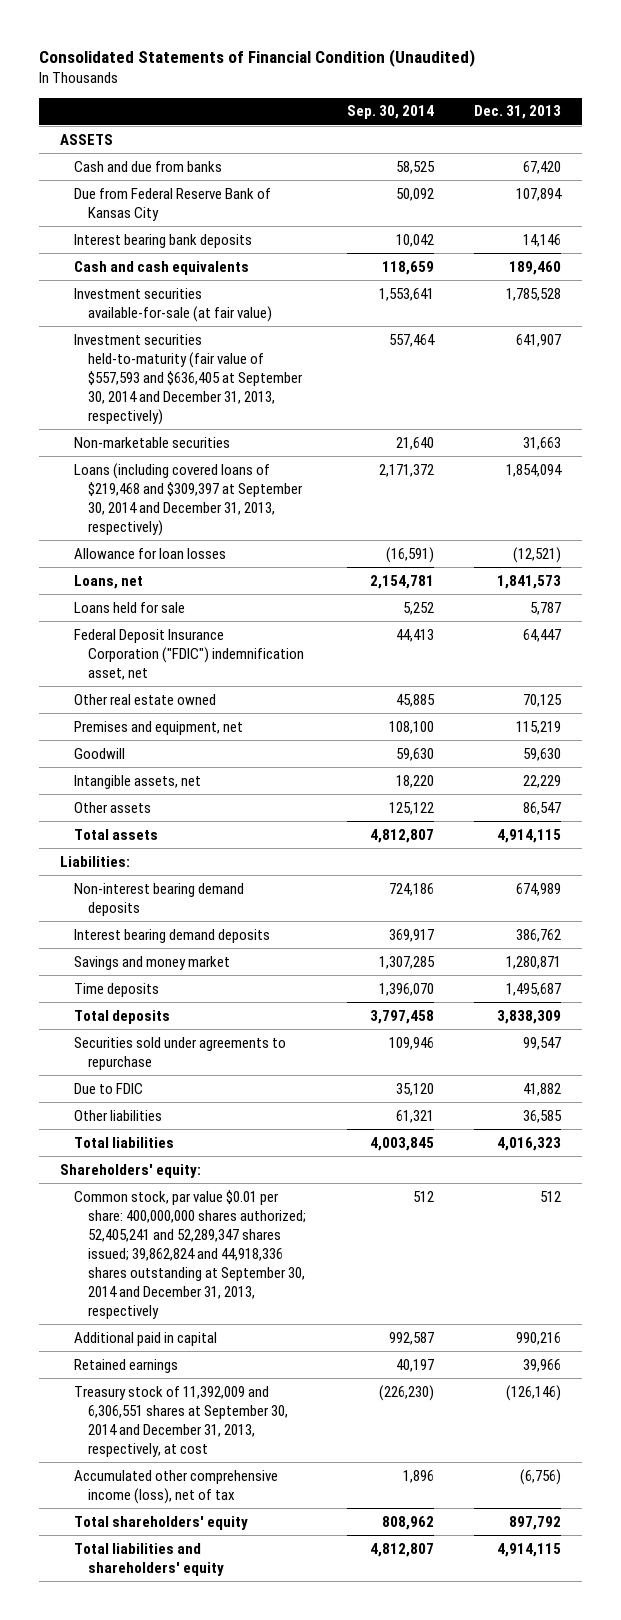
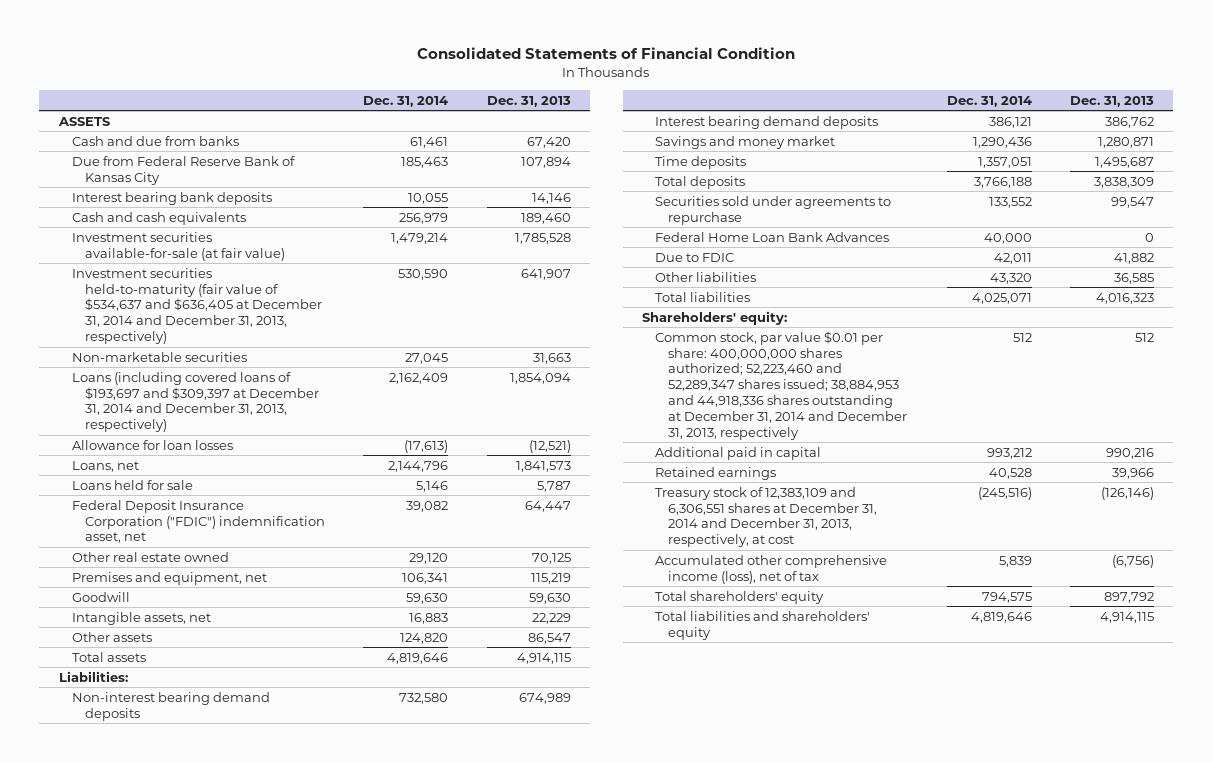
- Consolidated Statements of Financial Condition (Unaudited)
+ Consolidated Statements of Financial Condition
- | Sep. 30, 2014 | Dec. 31, 2013
+ | Dec. 31, 2014 | Dec. 31, 2013
- Investment securities held-to-maturity (fair value of $557,593 and $636,405 at September 30, 2014 and December 31, 2013, respectively) | 557,464 | 641,907
+ Investment securities held-to-maturity (fair value of $534,637 and $636,405 at December 31, 2014 and December 31, 2013, respectively) | 530,590 | 641,907
- Loans (including covered loans of $219,468 and $309,397 at September 30, 2014 and December 31, 2013, respectively) | 2,171,372 | 1,854,094
+ Loans (including covered loans of $193,697 and $309,397 at December 31, 2014 and December 31, 2013, respectively) | 2,162,409 | 1,854,094
+ Federal Home Loan Bank Advances | 40,000 | 0
- Common stock, par value $0.01 per share: 400,000,000 shares authorized; 52,405,241 and 52,289,347 shares issued; 39,862,824 and 44,918,336 shares outstanding at September 30, 2014 and December 31, 2013, respectively | 512 | 512
+ Common stock, par value $0.01 per share: 400,000,000 shares authorized; 52,223,460 and 52,289,347 shares issued; 38,884,953 and 44,918,336 shares outstanding at December 31, 2014 and December 31, 2013, respectively | 512 | 512
- Treasury stock of 11,392,009 and 6,306,551 shares at September 30, 2014 and December 31, 2013, respectively, at cost | (226,230) | (126,146)
+ Treasury stock of 12,383,109 and 6,306,551 shares at December 31, 2014 and December 31, 2013, respectively, at cost | (245,516) | (126,146)

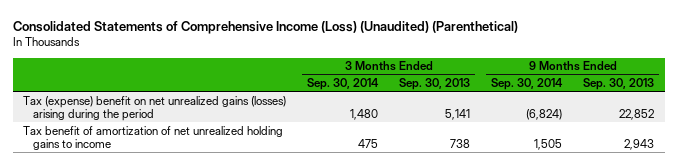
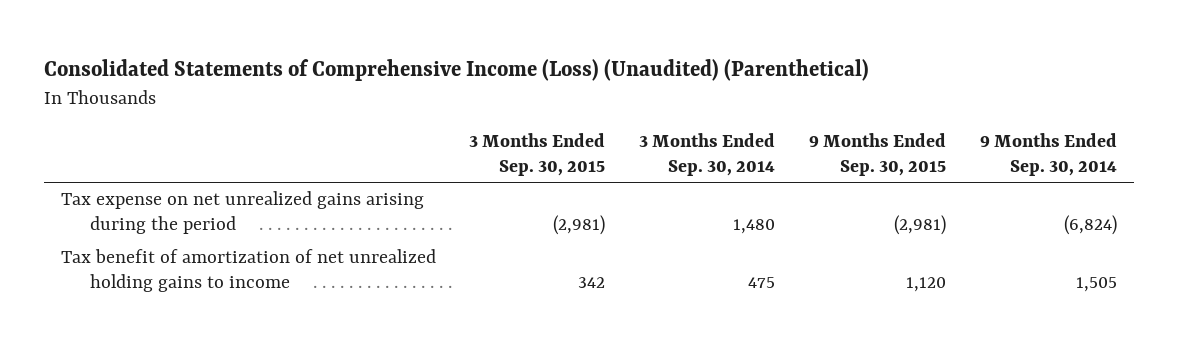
- | 3 Months Ended Sep. 30, 2014 | 3 Months Ended Sep. 30, 2013 | 9 Months Ended Sep. 30, 2014 | 9 Months Ended Sep. 30, 2013
+ | 3 Months Ended Sep. 30, 2015 | 3 Months Ended Sep. 30, 2014 | 9 Months Ended Sep. 30, 2015 | 9 Months Ended Sep. 30, 2014
- Tax (expense) benefit on net unrealized gains (losses) arising during the period | 1,480 | 5,141 | (6,824) | 22,852
+ Tax expense on net unrealized gains arising during the period | (2,981) | 1,480 | (2,981) | (6,824)

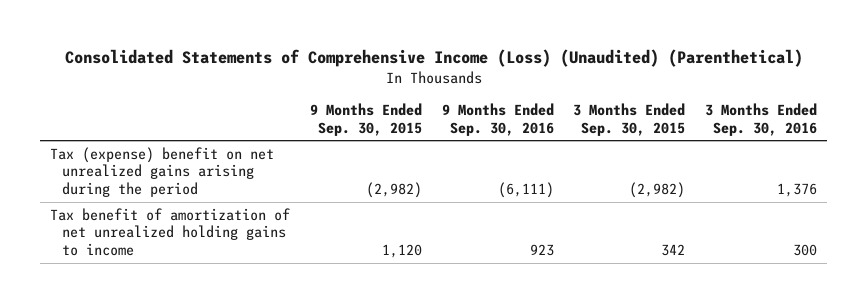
- | 3 Months Ended Sep. 30, 2015 | 3 Months Ended Sep. 30, 2014 | 9 Months Ended Sep. 30, 2015 | 9 Months Ended Sep. 30, 2014
+ | 9 Months Ended Sep. 30, 2015 | 9 Months Ended Sep. 30, 2016 | 3 Months Ended Sep. 30, 2015 | 3 Months Ended Sep. 30, 2016
- Tax expense on net unrealized gains arising during the period | (2,981) | 1,480 | (2,981) | (6,824)
+ Tax (expense) benefit on net unrealized gains arising during the period | (2,982) | (6,111) | (2,982) | 1,376

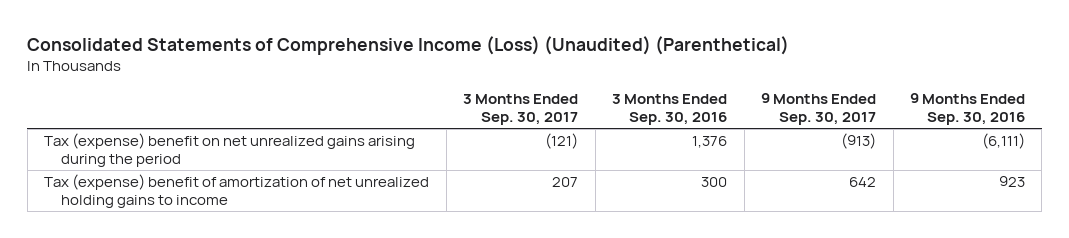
- | 9 Months Ended Sep. 30, 2015 | 9 Months Ended Sep. 30, 2016 | 3 Months Ended Sep. 30, 2015 | 3 Months Ended Sep. 30, 2016
+ | 3 Months Ended Sep. 30, 2017 | 3 Months Ended Sep. 30, 2016 | 9 Months Ended Sep. 30, 2017 | 9 Months Ended Sep. 30, 2016
- Tax benefit of amortization of net unrealized holding gains to income | 1,120 | 923 | 342 | 300
+ Tax (expense) benefit of amortization of net unrealized holding gains to income | 207 | 300 | 642 | 923

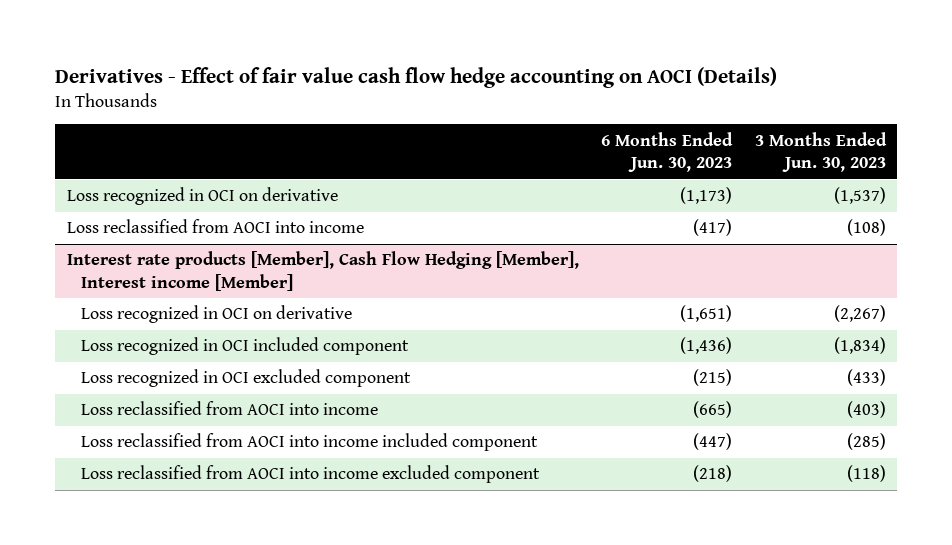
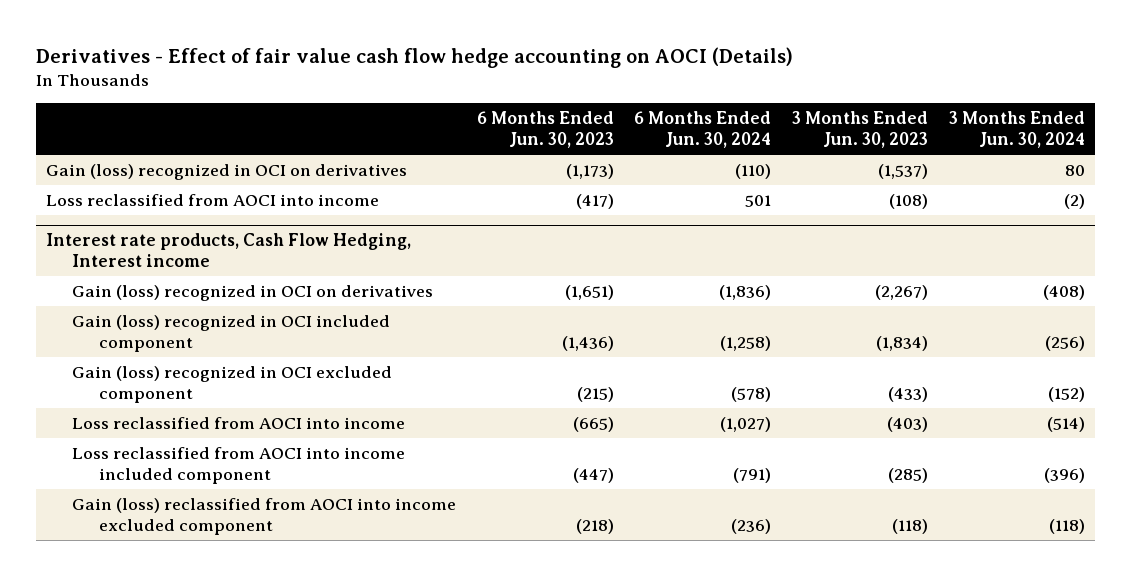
- | 6 Months Ended Jun. 30, 2023 | 3 Months Ended Jun. 30, 2023
+ | 6 Months Ended Jun. 30, 2023 | 6 Months Ended Jun. 30, 2024 | 3 Months Ended Jun. 30, 2023 | 3 Months Ended Jun. 30, 2024
- Loss recognized in OCI on derivative | (1,173) | (1,537)
+ Gain (loss) recognized in OCI on derivatives | (1,173) | (110) | (1,537) | 80
- Interest rate products [Member], Cash Flow Hedging [Member], Interest income [Member]
- Loss recognized in OCI on derivative | (1,651) | (2,267)
- Loss recognized in OCI included component | (1,436) | (1,834)
- Loss recognized in OCI excluded component | (215) | (433)
+ Interest rate products, Cash Flow Hedging, Interest income
+ Gain (loss) recognized in OCI on derivatives | (1,651) | (1,836) | (2,267) | (408)
+ Gain (loss) recognized in OCI included component | (1,436) | (1,258) | (1,834) | (256)
+ Gain (loss) recognized in OCI excluded component | (215) | (578) | (433) | (152)
- Loss reclassified from AOCI into income excluded component | (218) | (118)
+ Gain (loss) reclassified from AOCI into income excluded component | (218) | (236) | (118) | (118)

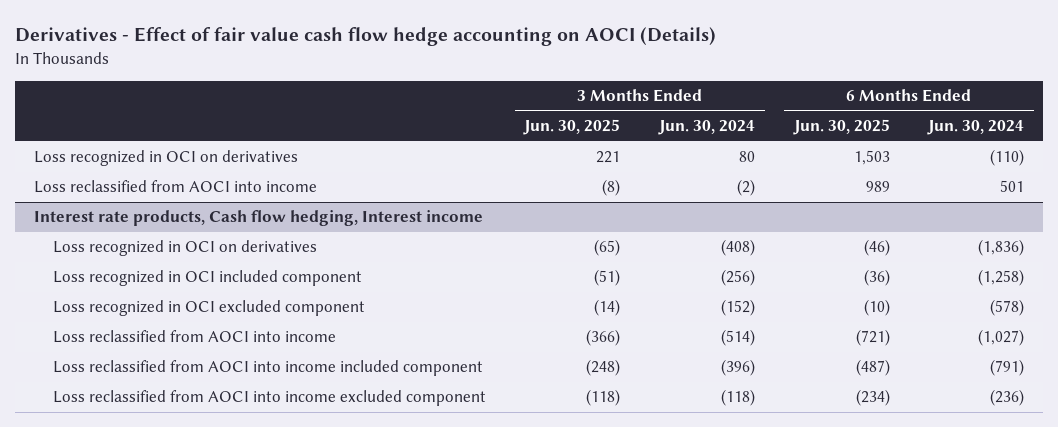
- | 6 Months Ended Jun. 30, 2023 | 6 Months Ended Jun. 30, 2024 | 3 Months Ended Jun. 30, 2023 | 3 Months Ended Jun. 30, 2024
+ | 3 Months Ended Jun. 30, 2025 | 3 Months Ended Jun. 30, 2024 | 6 Months Ended Jun. 30, 2025 | 6 Months Ended Jun. 30, 2024
- Gain (loss) recognized in OCI on derivatives | (1,173) | (110) | (1,537) | 80
+ Loss recognized in OCI on derivatives | 221 | 80 | 1,503 | (110)
- Interest rate products, Cash Flow Hedging, Interest income
- Gain (loss) recognized in OCI on derivatives | (1,651) | (1,836) | (2,267) | (408)
- Gain (loss) recognized in OCI included component | (1,436) | (1,258) | (1,834) | (256)
- Gain (loss) recognized in OCI excluded component | (215) | (578) | (433) | (152)
+ Interest rate products, Cash flow hedging, Interest income
+ Loss recognized in OCI on derivatives | (65) | (408) | (46) | (1,836)
+ Loss recognized in OCI included component | (51) | (256) | (36) | (1,258)
+ Loss recognized in OCI excluded component | (14) | (152) | (10) | (578)
- Gain (loss) reclassified from AOCI into income excluded component | (218) | (236) | (118) | (118)
+ Loss reclassified from AOCI into income excluded component | (118) | (118) | (234) | (236)

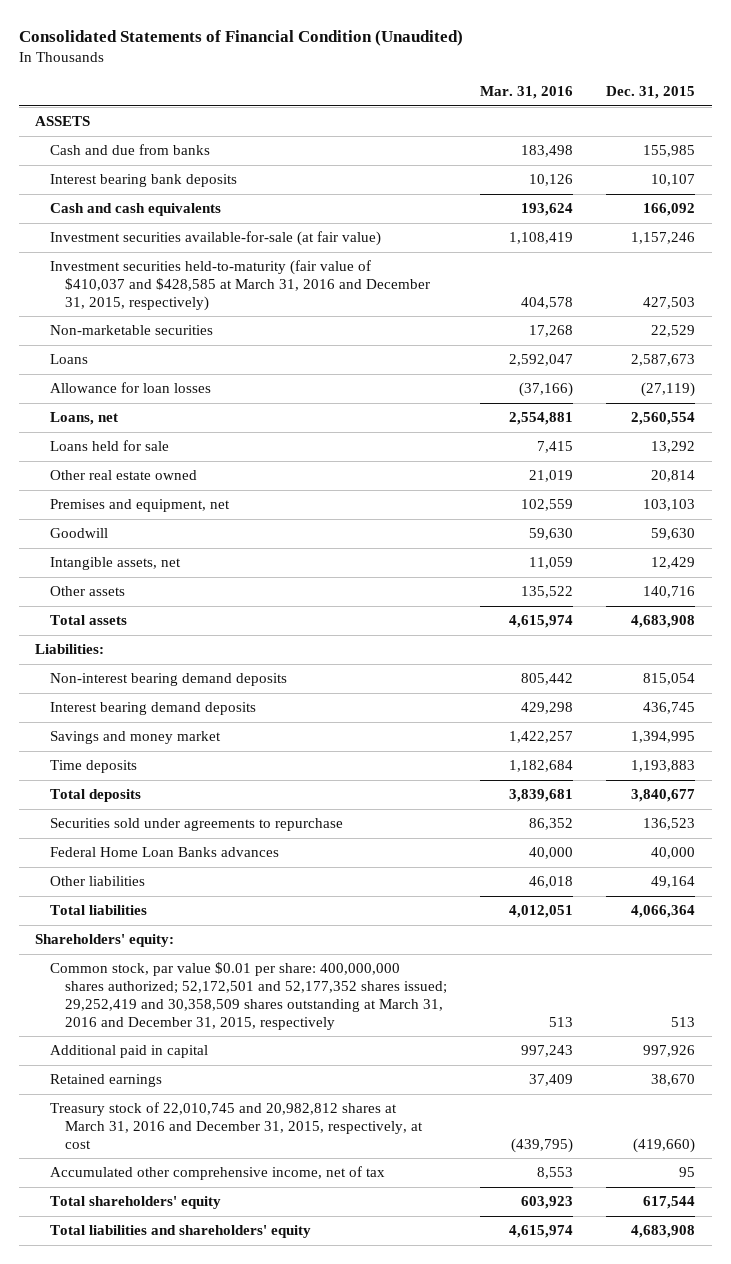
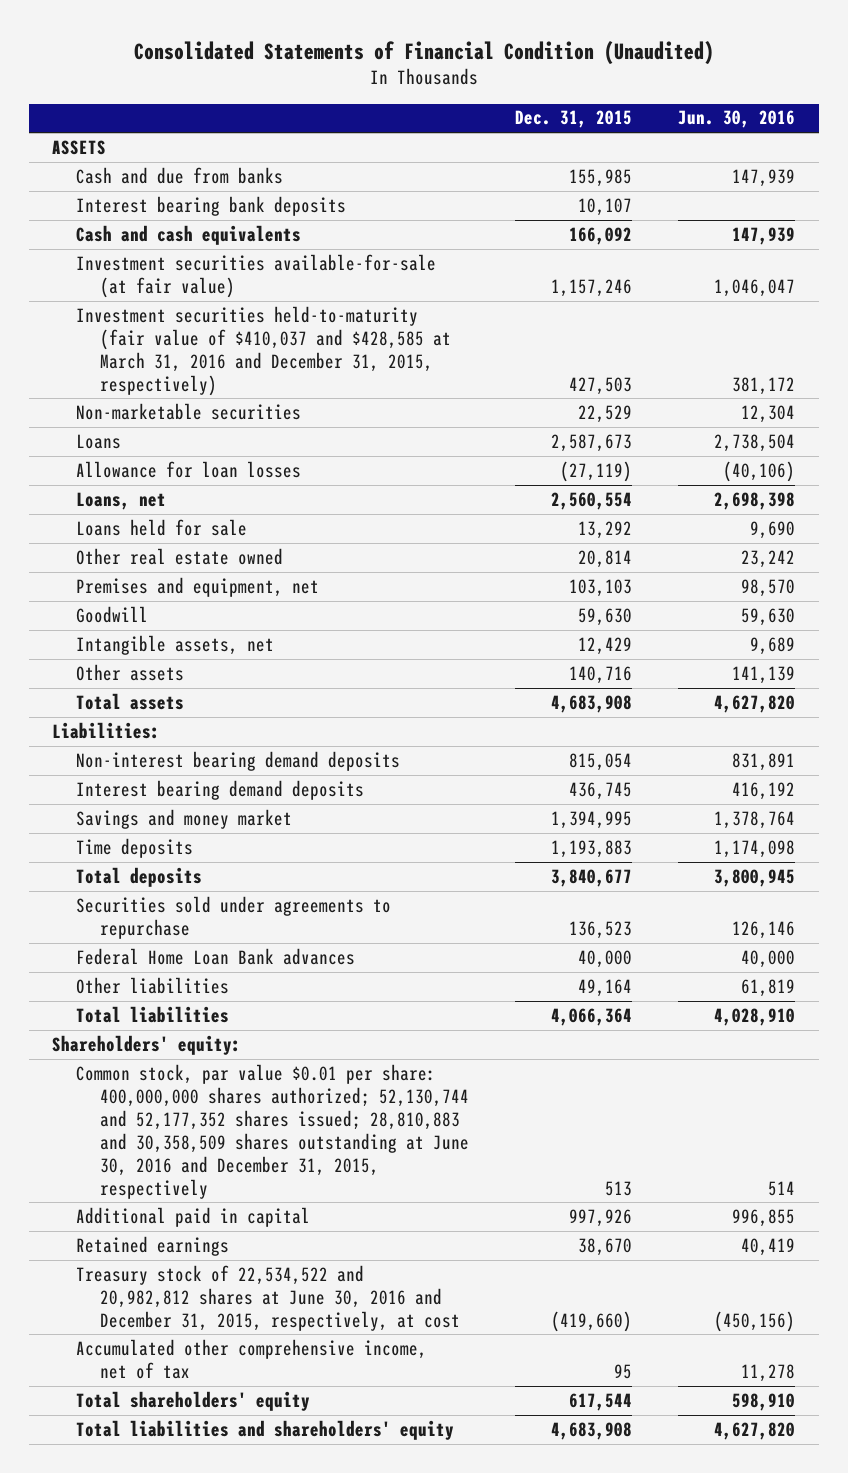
- | Mar. 31, 2016 | Dec. 31, 2015
+ | Dec. 31, 2015 | Jun. 30, 2016
- Federal Home Loan Banks advances | 40,000 | 40,000
+ Federal Home Loan Bank advances | 40,000 | 40,000
- Common stock, par value $0.01 per share: 400,000,000 shares authorized; 52,172,501 and 52,177,352 shares issued; 29,252,419 and 30,358,509 shares outstanding at March 31, 2016 and December 31, 2015, respectively | 513 | 513
+ Common stock, par value $0.01 per share: 400,000,000 shares authorized; 52,130,744 and 52,177,352 shares issued; 28,810,883 and 30,358,509 shares outstanding at June 30, 2016 and December 31, 2015, respectively | 513 | 514
- Treasury stock of 22,010,745 and 20,982,812 shares at March 31, 2016 and December 31, 2015, respectively, at cost | (439,795) | (419,660)
+ Treasury stock of 22,534,522 and 20,982,812 shares at June 30, 2016 and December 31, 2015, respectively, at cost | (419,660) | (450,156)

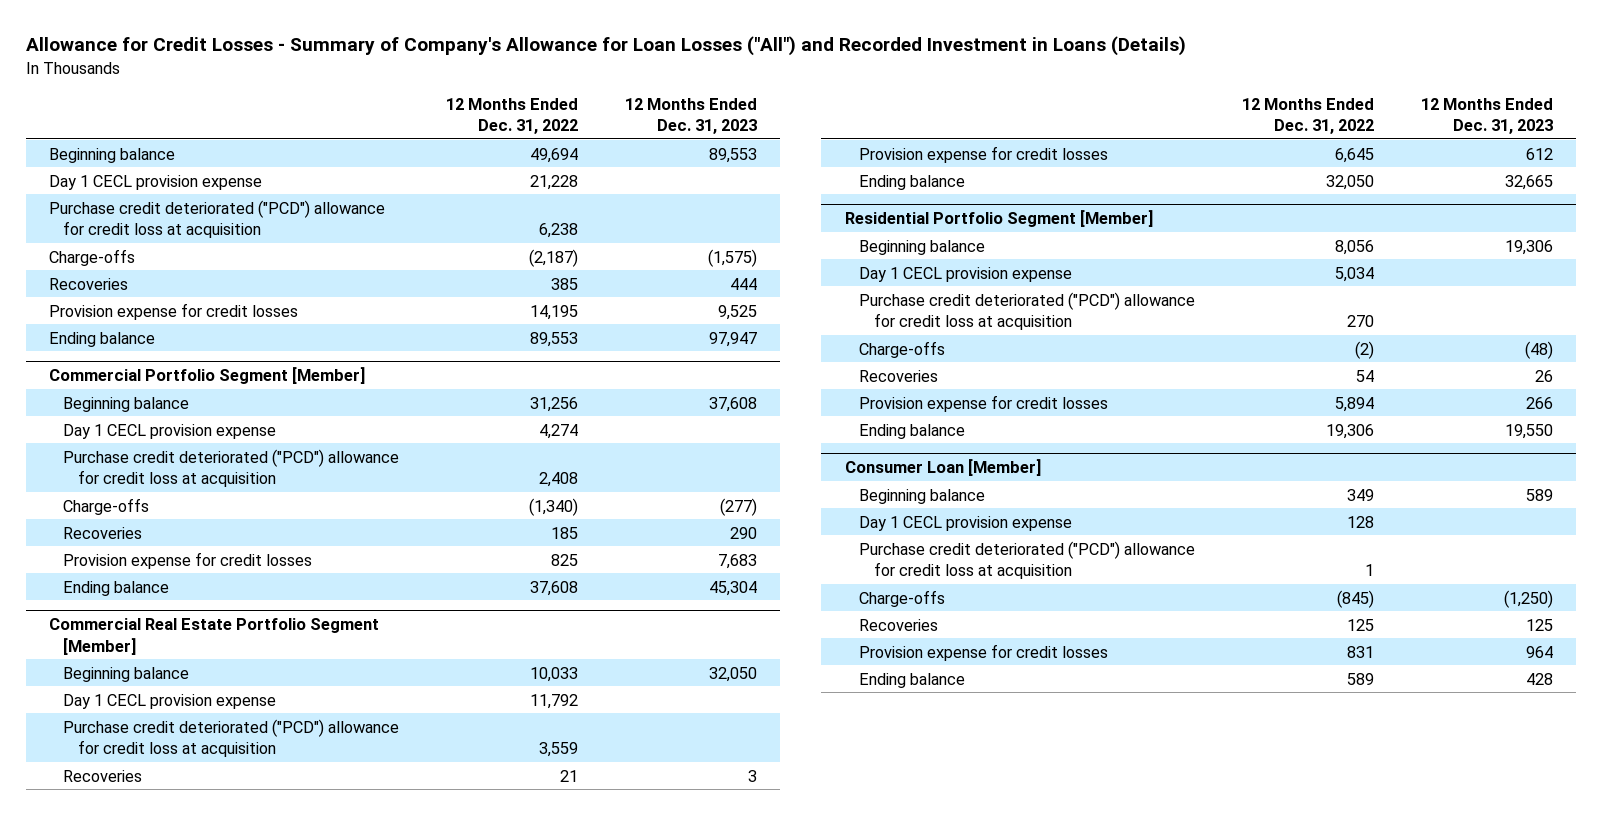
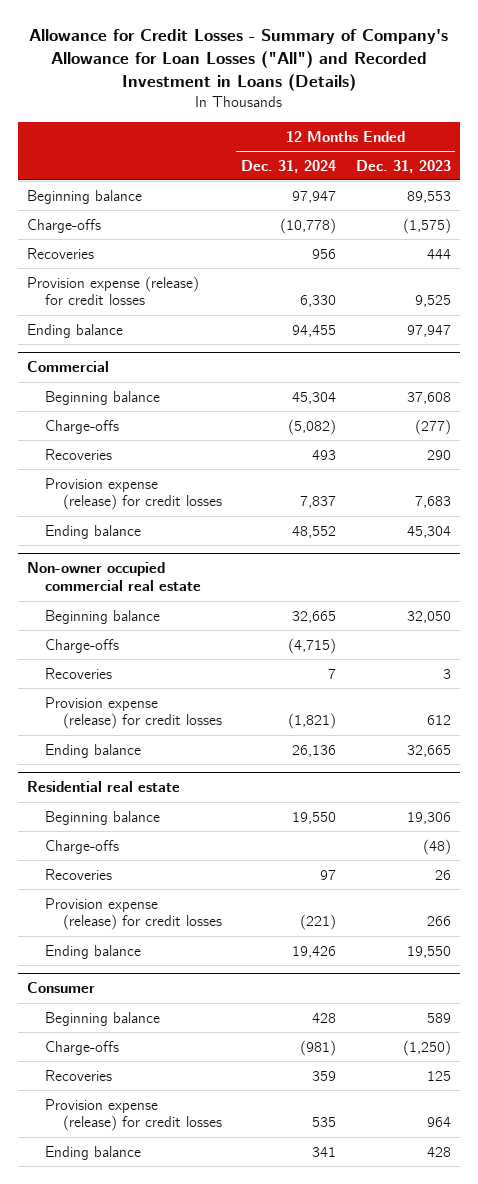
- | 12 Months Ended Dec. 31, 2022 | 12 Months Ended Dec. 31, 2023
+ | 12 Months Ended Dec. 31, 2024 | 12 Months Ended Dec. 31, 2023
- Day 1 CECL provision expense | 21,228 |
- Purchase credit deteriorated ("PCD") allowance for credit loss at acquisition | 6,238 |
- Provision expense for credit losses | 14,195 | 9,525
+ Provision expense (release) for credit losses | 6,330 | 9,525
- Commercial Portfolio Segment [Member]
+ Commercial
- Day 1 CECL provision expense | 4,274 |
- Purchase credit deteriorated ("PCD") allowance for credit loss at acquisition | 2,408 |
- Provision expense for credit losses | 825 | 7,683
+ Provision expense (release) for credit losses | 7,837 | 7,683
- Commercial Real Estate Portfolio Segment [Member]
+ Non-owner occupied commercial real estate
- Day 1 CECL provision expense | 11,792 |
- Purchase credit deteriorated ("PCD") allowance for credit loss at acquisition | 3,559 |
+ Charge-offs | (4,715) |
- Provision expense for credit losses | 6,645 | 612
+ Provision expense (release) for credit losses | (1,821) | 612
- Residential Portfolio Segment [Member]
+ Residential real estate
- Day 1 CECL provision expense | 5,034 |
- Purchase credit deteriorated ("PCD") allowance for credit loss at acquisition | 270 |
- Provision expense for credit losses | 5,894 | 266
+ Provision expense (release) for credit losses | (221) | 266
- Consumer Loan [Member]
+ Consumer
- Day 1 CECL provision expense | 128 |
- Purchase credit deteriorated ("PCD") allowance for credit loss at acquisition | 1 |
- Provision expense for credit losses | 831 | 964
+ Provision expense (release) for credit losses | 535 | 964

